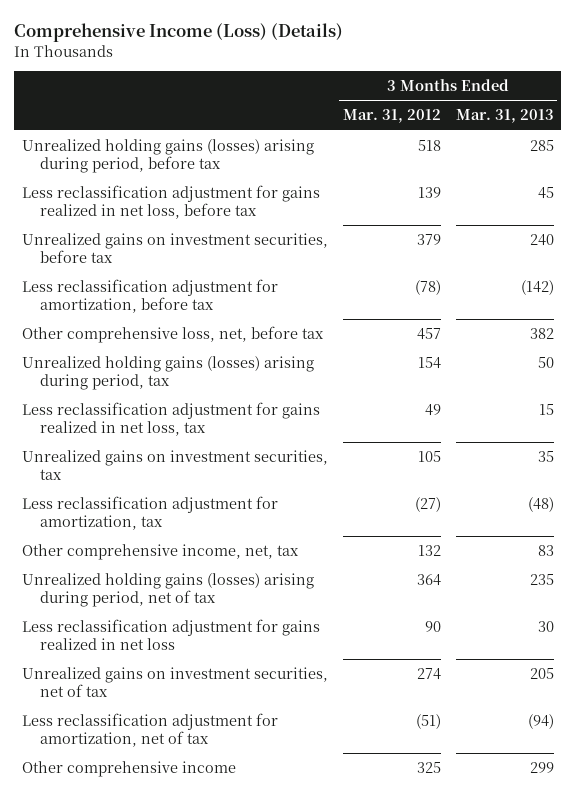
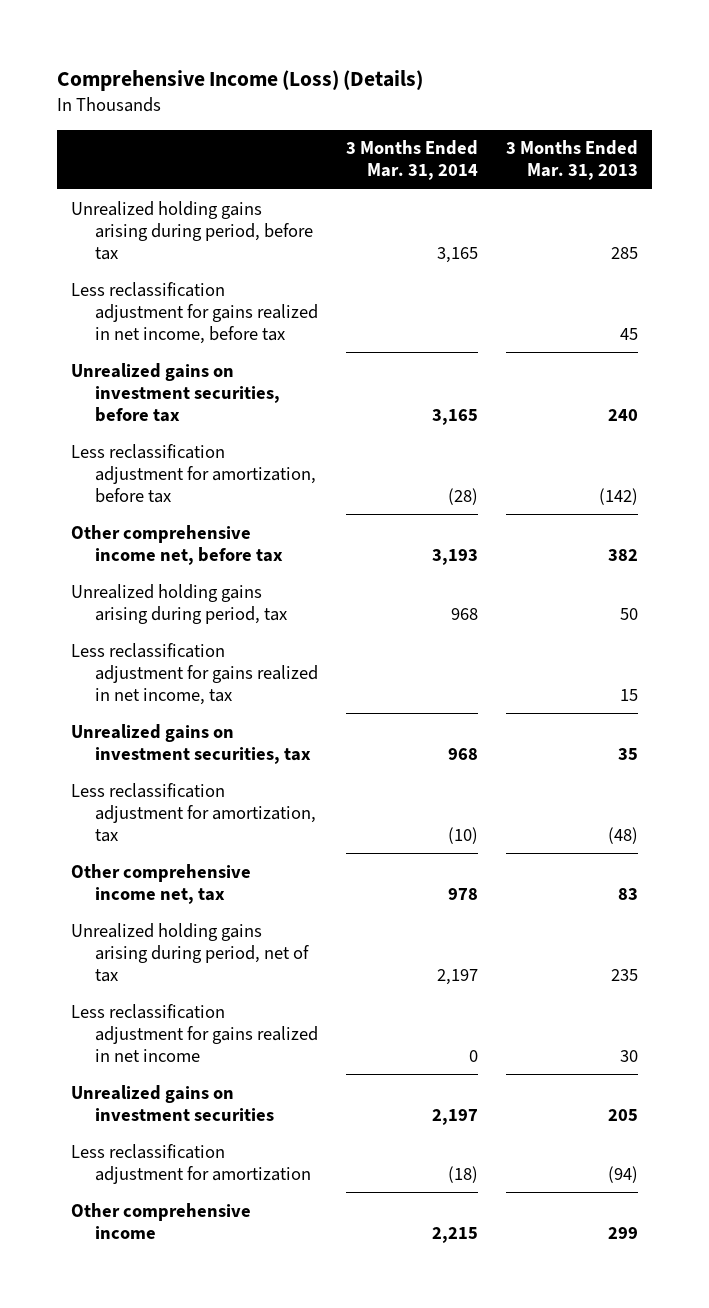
- | 3 Months Ended Mar. 31, 2012 | 3 Months Ended Mar. 31, 2013
+ | 3 Months Ended Mar. 31, 2014 | 3 Months Ended Mar. 31, 2013
- Unrealized holding gains (losses) arising during period, before tax | 518 | 285
- Less reclassification adjustment for gains realized in net loss, before tax | 139 | 45
+ Unrealized holding gains arising during period, before tax | 3,165 | 285
+ Less reclassification adjustment for gains realized in net income, before tax | | 45
- Other comprehensive loss, net, before tax | 457 | 382
- Unrealized holding gains (losses) arising during period, tax | 154 | 50
- Less reclassification adjustment for gains realized in net loss, tax | 49 | 15
+ Other comprehensive income net, before tax | 3,193 | 382
+ Unrealized holding gains arising during period, tax | 968 | 50
+ Less reclassification adjustment for gains realized in net income, tax | | 15
- Other comprehensive income, net, tax | 132 | 83
- Unrealized holding gains (losses) arising during period, net of tax | 364 | 235
- Less reclassification adjustment for gains realized in net loss | 90 | 30
- Unrealized gains on investment securities, net of tax | 274 | 205
- Less reclassification adjustment for amortization, net of tax | (51) | (94)
+ Other comprehensive income net, tax | 978 | 83
+ Unrealized holding gains arising during period, net of tax | 2,197 | 235
+ Less reclassification adjustment for gains realized in net income | 0 | 30
+ Unrealized gains on investment securities | 2,197 | 205
+ Less reclassification adjustment for amortization | (18) | (94)

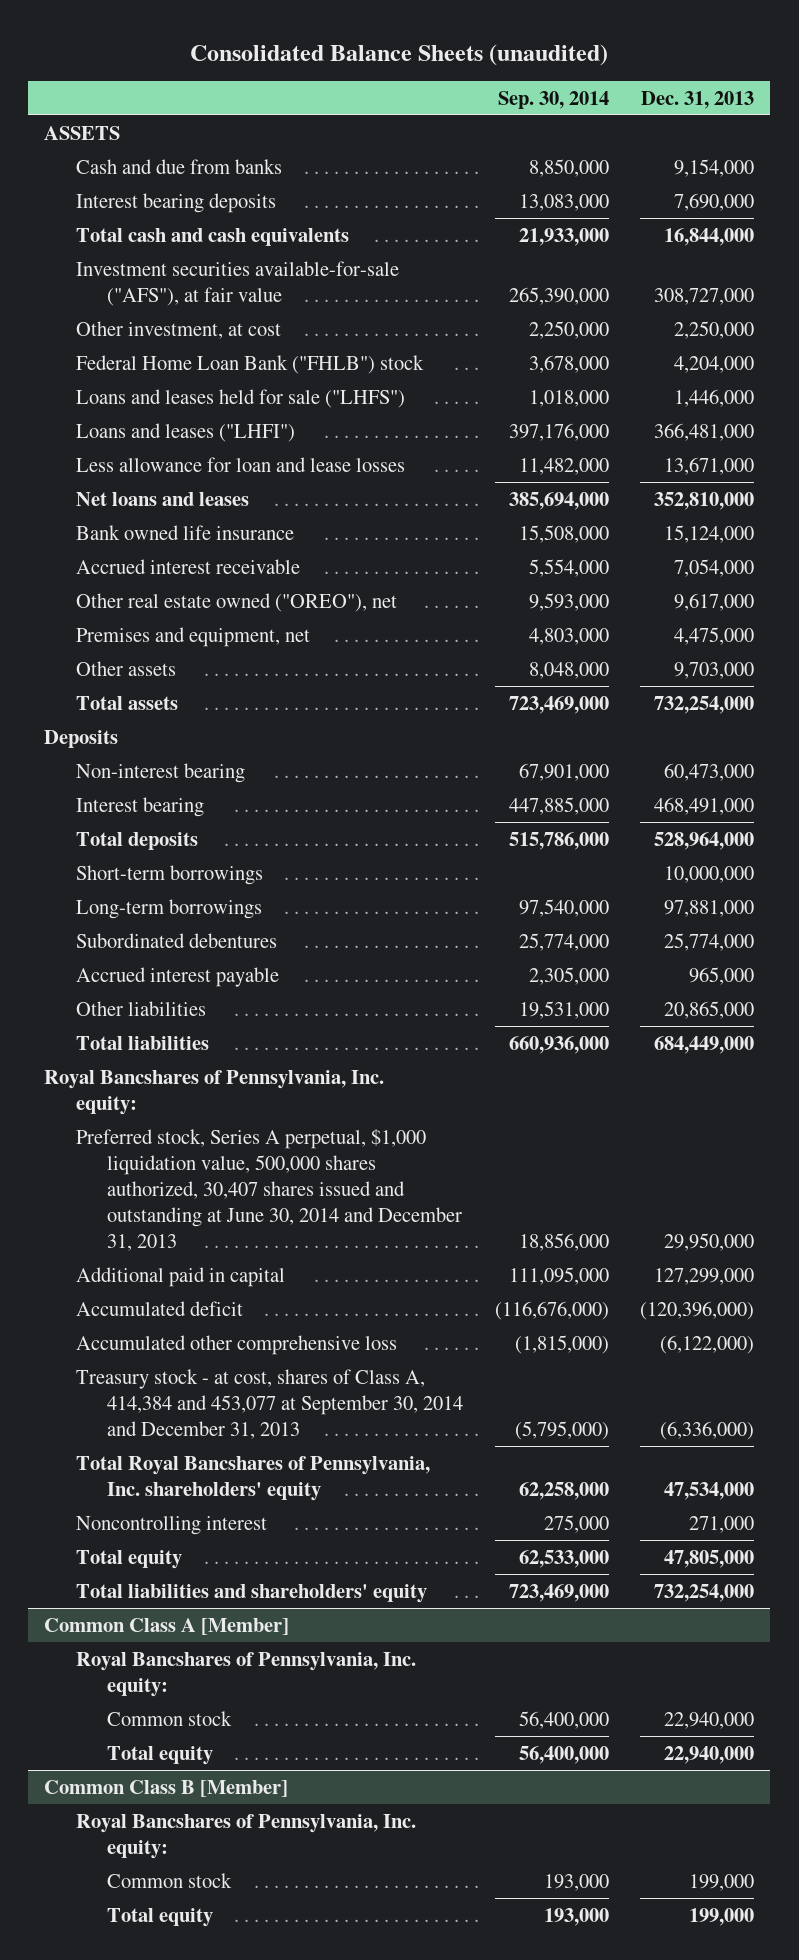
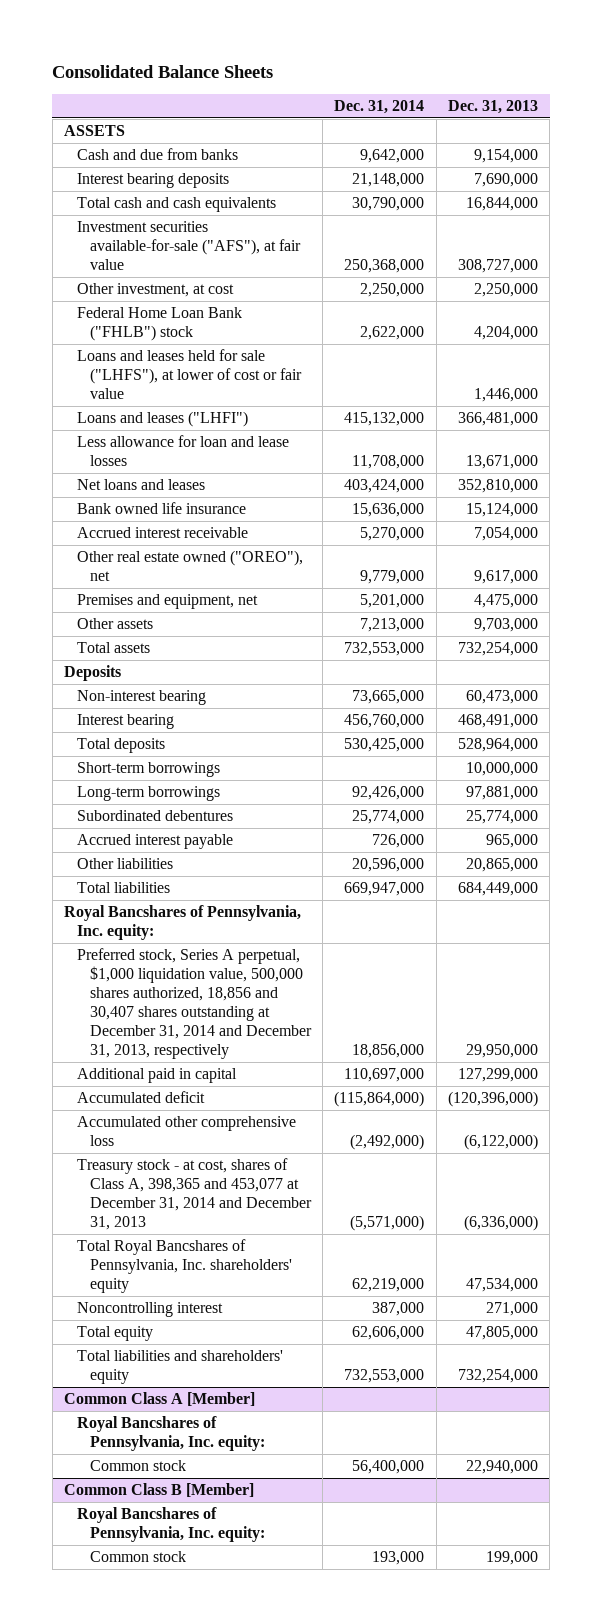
- Consolidated Balance Sheets (unaudited)
+ Consolidated Balance Sheets
- | Sep. 30, 2014 | Dec. 31, 2013
+ | Dec. 31, 2014 | Dec. 31, 2013
- Loans and leases held for sale ("LHFS") | 1,018,000 | 1,446,000
+ Loans and leases held for sale ("LHFS"), at lower of cost or fair value | | 1,446,000
- Preferred stock, Series A perpetual, $1,000 liquidation value, 500,000 shares authorized, 30,407 shares issued and outstanding at June 30, 2014 and December 31, 2013 | 18,856,000 | 29,950,000
+ Preferred stock, Series A perpetual, $1,000 liquidation value, 500,000 shares authorized, 18,856 and 30,407 shares outstanding at December 31, 2014 and December 31, 2013, respectively | 18,856,000 | 29,950,000
- Treasury stock - at cost, shares of Class A, 414,384 and 453,077 at September 30, 2014 and December 31, 2013 | (5,795,000) | (6,336,000)
+ Treasury stock - at cost, shares of Class A, 398,365 and 453,077 at December 31, 2014 and December 31, 2013 | (5,571,000) | (6,336,000)
@ Common Class A [Member]
- Total equity | 56,400,000 | 22,940,000
@ Common Class B [Member]
- Total equity | 193,000 | 199,000

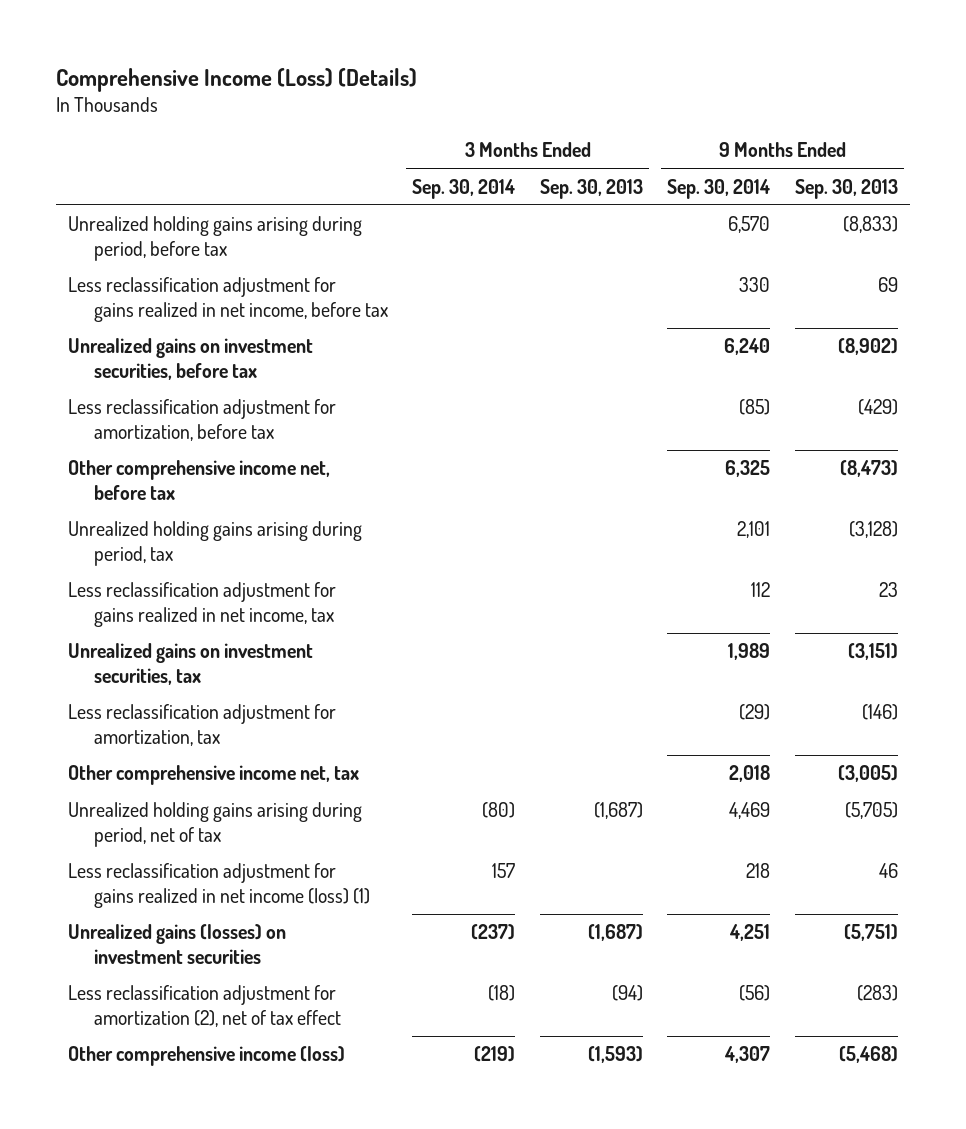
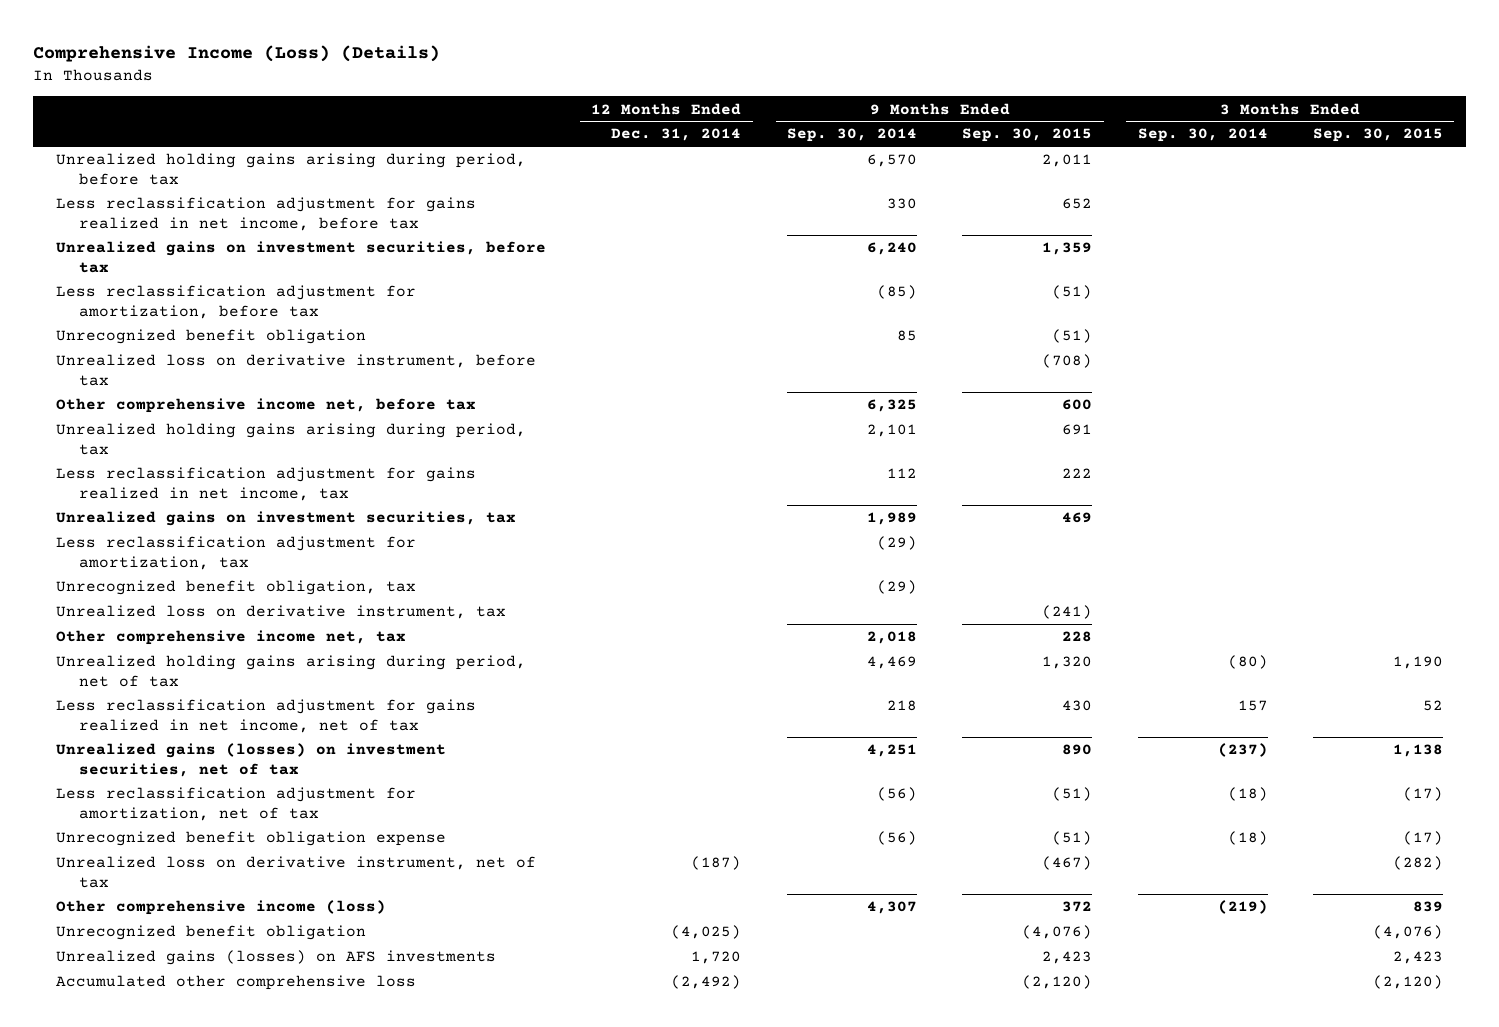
- | 3 Months Ended Sep. 30, 2014 | 3 Months Ended Sep. 30, 2013 | 9 Months Ended Sep. 30, 2014 | 9 Months Ended Sep. 30, 2013
+ | 12 Months Ended Dec. 31, 2014 | 9 Months Ended Sep. 30, 2014 | 9 Months Ended Sep. 30, 2015 | 3 Months Ended Sep. 30, 2014 | 3 Months Ended Sep. 30, 2015
+ Unrecognized benefit obligation | | 85 | (51) | |
+ Unrealized loss on derivative instrument, before tax | | | (708) | |
+ Unrecognized benefit obligation, tax | | (29) | | |
+ Unrealized loss on derivative instrument, tax | | | (241) | |
- Less reclassification adjustment for gains realized in net income (loss) (1) | 157 | | 218 | 46
- Unrealized gains (losses) on investment securities | (237) | (1,687) | 4,251 | (5,751)
- Less reclassification adjustment for amortization (2), net of tax effect | (18) | (94) | (56) | (283)
+ Less reclassification adjustment for gains realized in net income, net of tax | | 218 | 430 | 157 | 52
+ Unrealized gains (losses) on investment securities, net of tax | | 4,251 | 890 | (237) | 1,138
+ Less reclassification adjustment for amortization, net of tax | | (56) | (51) | (18) | (17)
+ Unrecognized benefit obligation expense | | (56) | (51) | (18) | (17)
+ Unrealized loss on derivative instrument, net of tax | (187) | | (467) | | (282)
+ Unrecognized benefit obligation | (4,025) | | (4,076) | | (4,076)
+ Unrealized gains (losses) on AFS investments | 1,720 | | 2,423 | | 2,423
+ Accumulated other comprehensive loss | (2,492) | | (2,120) | | (2,120)

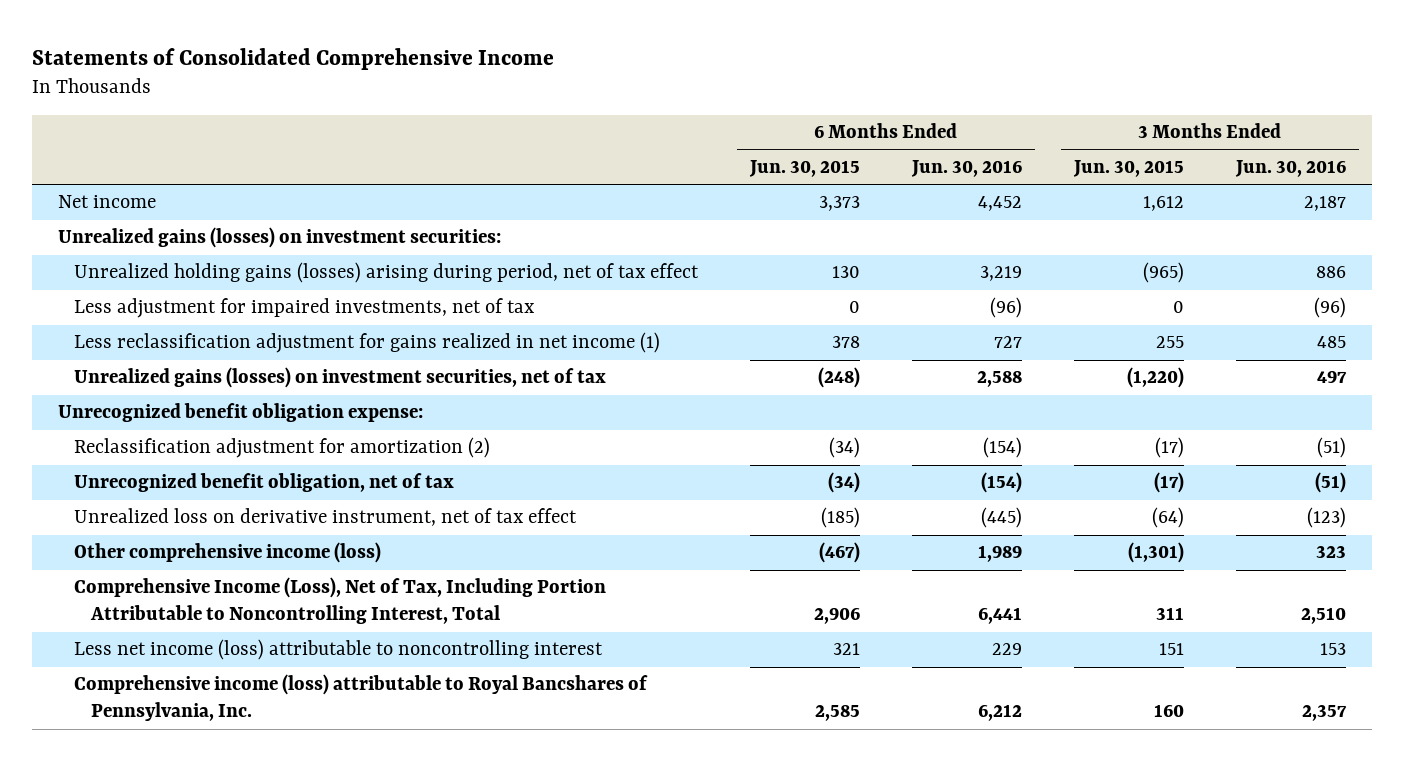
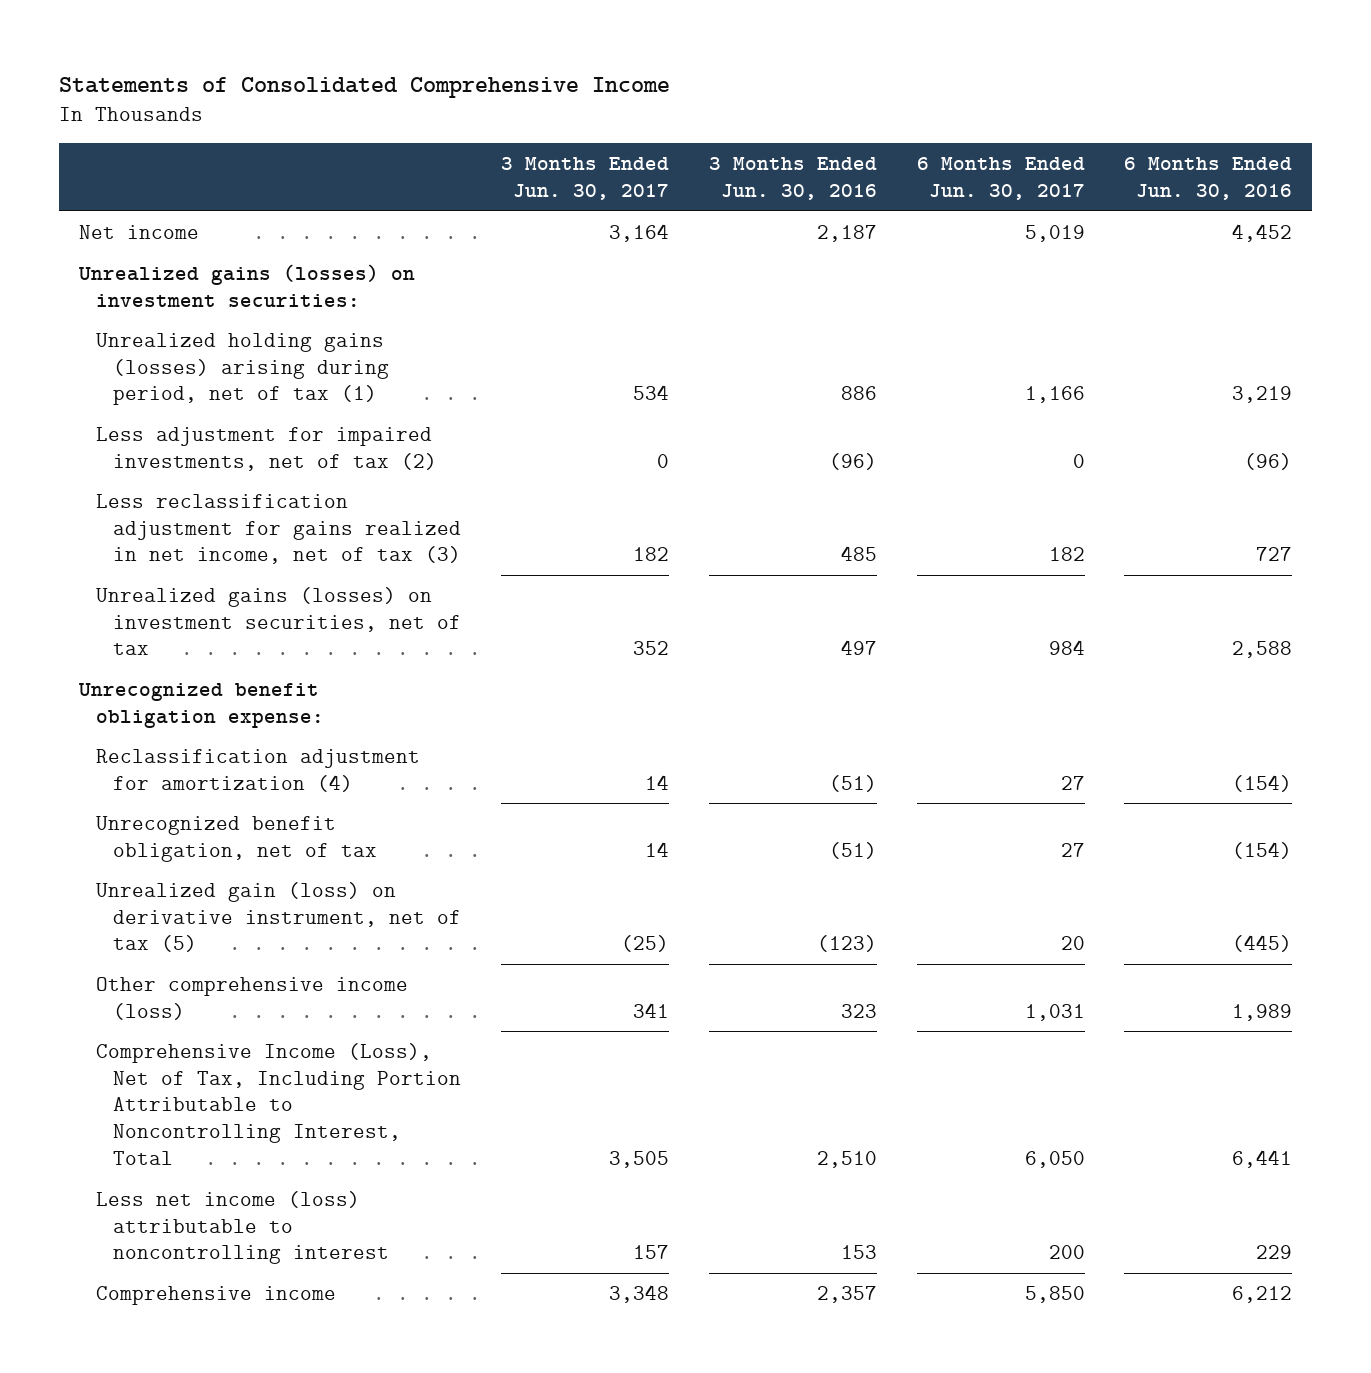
- | 6 Months Ended Jun. 30, 2015 | 6 Months Ended Jun. 30, 2016 | 3 Months Ended Jun. 30, 2015 | 3 Months Ended Jun. 30, 2016
+ | 3 Months Ended Jun. 30, 2017 | 3 Months Ended Jun. 30, 2016 | 6 Months Ended Jun. 30, 2017 | 6 Months Ended Jun. 30, 2016
- Unrealized holding gains (losses) arising during period, net of tax effect | 130 | 3,219 | (965) | 886
- Less adjustment for impaired investments, net of tax | 0 | (96) | 0 | (96)
- Less reclassification adjustment for gains realized in net income (1) | 378 | 727 | 255 | 485
+ Unrealized holding gains (losses) arising during period, net of tax (1) | 534 | 886 | 1,166 | 3,219
+ Less adjustment for impaired investments, net of tax (2) | 0 | (96) | 0 | (96)
+ Less reclassification adjustment for gains realized in net income, net of tax (3) | 182 | 485 | 182 | 727
- Reclassification adjustment for amortization (2) | (34) | (154) | (17) | (51)
+ Reclassification adjustment for amortization (4) | 14 | (51) | 27 | (154)
- Unrealized loss on derivative instrument, net of tax effect | (185) | (445) | (64) | (123)
+ Unrealized gain (loss) on derivative instrument, net of tax (5) | (25) | (123) | 20 | (445)
- Comprehensive income (loss) attributable to Royal Bancshares of Pennsylvania, Inc. | 2,585 | 6,212 | 160 | 2,357
+ Comprehensive income | 3,348 | 2,357 | 5,850 | 6,212

